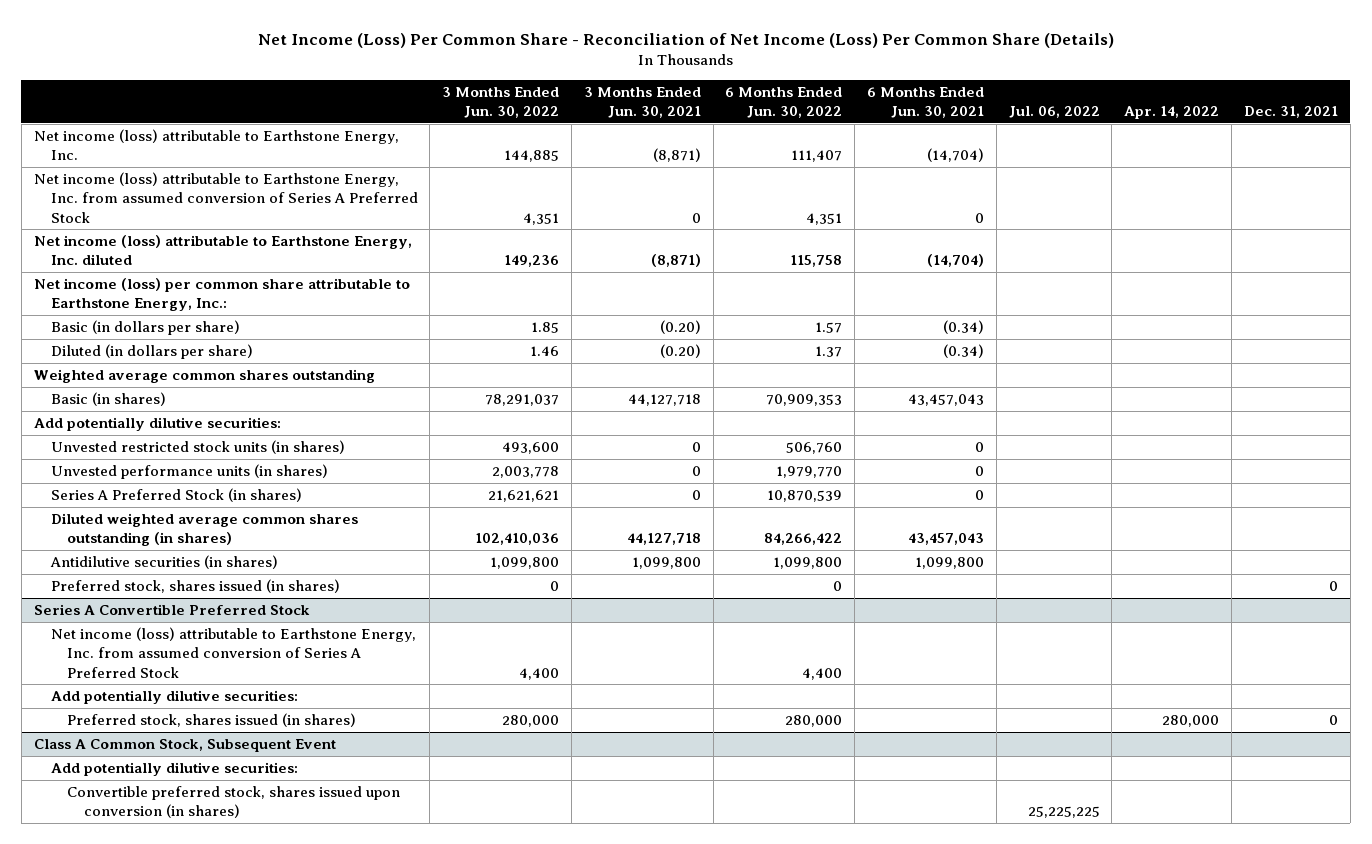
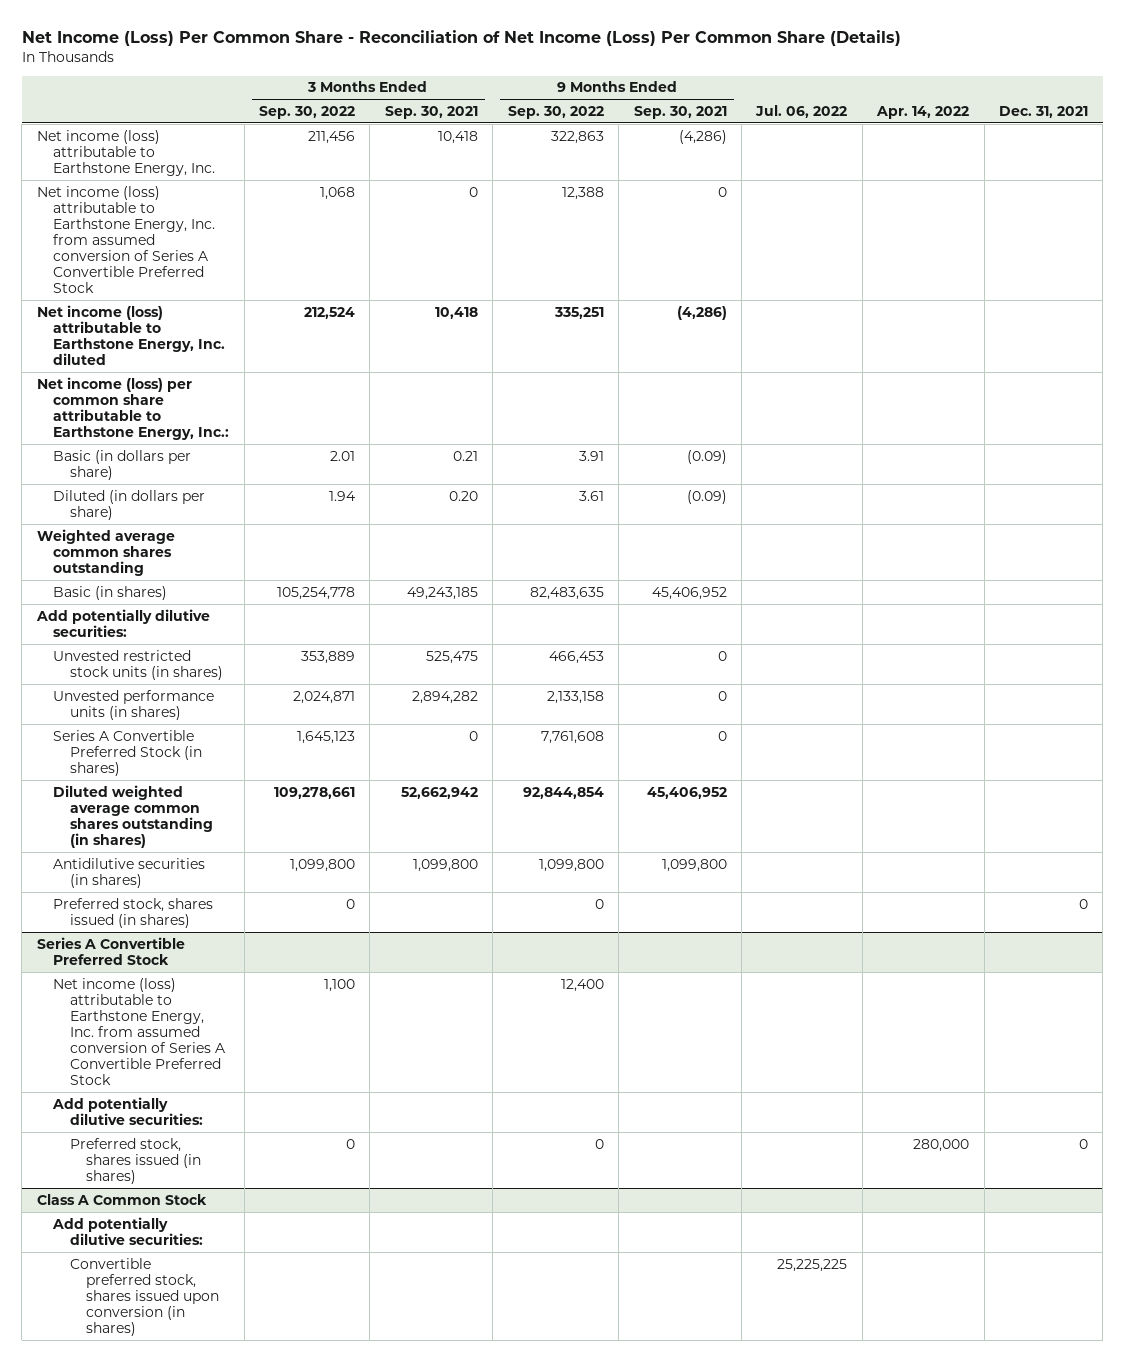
- | 3 Months Ended Jun. 30, 2022 | 3 Months Ended Jun. 30, 2021 | 6 Months Ended Jun. 30, 2022 | 6 Months Ended Jun. 30, 2021 | Jul. 06, 2022 | Apr. 14, 2022 | Dec. 31, 2021
+ | 3 Months Ended Sep. 30, 2022 | 3 Months Ended Sep. 30, 2021 | 9 Months Ended Sep. 30, 2022 | 9 Months Ended Sep. 30, 2021 | Jul. 06, 2022 | Apr. 14, 2022 | Dec. 31, 2021
- Net income (loss) attributable to Earthstone Energy, Inc. from assumed conversion of Series A Preferred Stock | 4,351 | 0 | 4,351 | 0 | | |
+ Net income (loss) attributable to Earthstone Energy, Inc. from assumed conversion of Series A Convertible Preferred Stock | 1,068 | 0 | 12,388 | 0 | | |
- Series A Preferred Stock (in shares) | 21,621,621 | 0 | 10,870,539 | 0 | | |
+ Series A Convertible Preferred Stock (in shares) | 1,645,123 | 0 | 7,761,608 | 0 | | |
@ Series A Convertible Preferred Stock
- Net income (loss) attributable to Earthstone Energy, Inc. from assumed conversion of Series A Preferred Stock | 4,400 | | 4,400 | | | |
+ Net income (loss) attributable to Earthstone Energy, Inc. from assumed conversion of Series A Convertible Preferred Stock | 1,100 | | 12,400 | | | |
- Class A Common Stock, Subsequent Event
+ Class A Common Stock

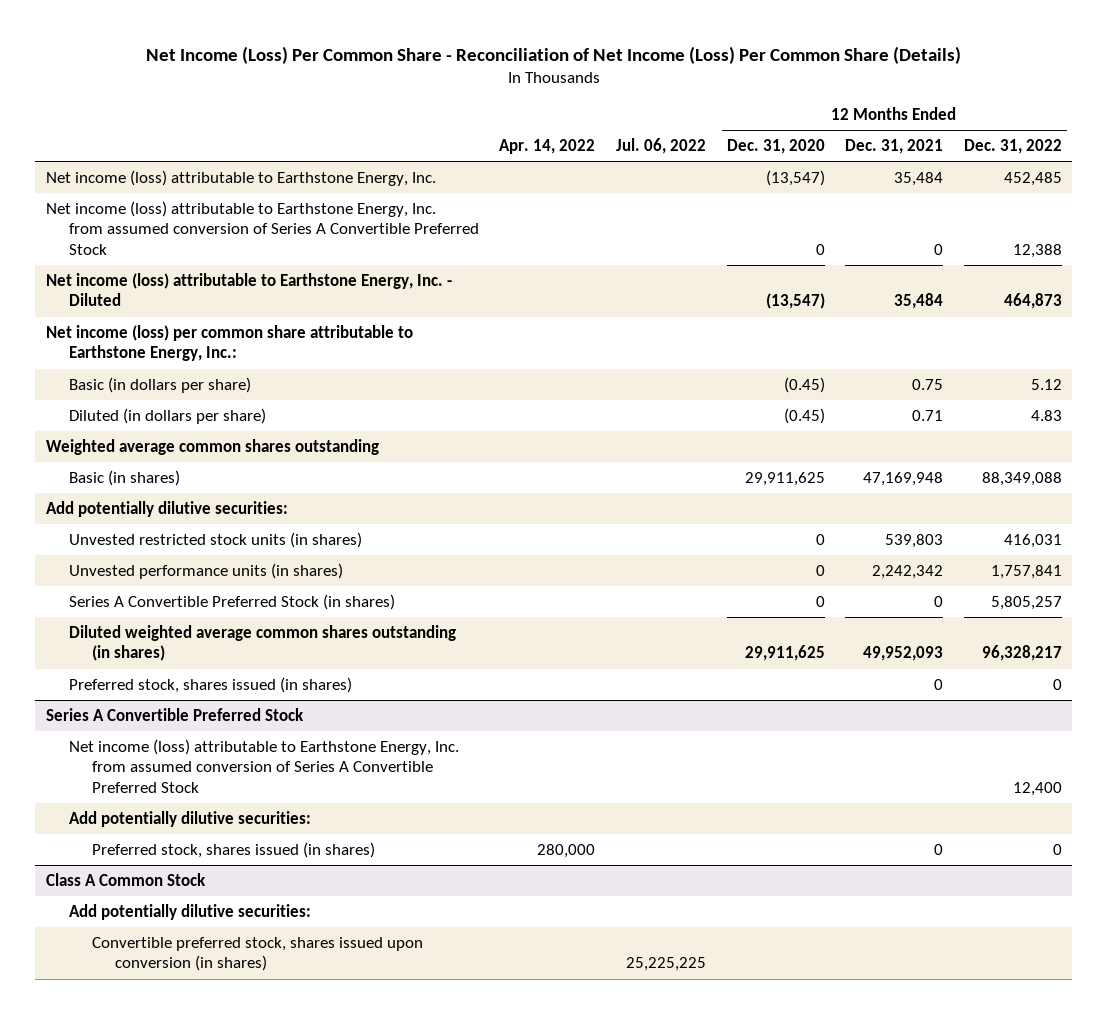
- | 3 Months Ended Sep. 30, 2022 | 3 Months Ended Sep. 30, 2021 | 9 Months Ended Sep. 30, 2022 | 9 Months Ended Sep. 30, 2021 | Jul. 06, 2022 | Apr. 14, 2022 | Dec. 31, 2021
+ | Apr. 14, 2022 | Jul. 06, 2022 | 12 Months Ended Dec. 31, 2020 | 12 Months Ended Dec. 31, 2021 | 12 Months Ended Dec. 31, 2022
- Net income (loss) attributable to Earthstone Energy, Inc. diluted | 212,524 | 10,418 | 335,251 | (4,286) | | |
+ Net income (loss) attributable to Earthstone Energy, Inc. - Diluted | | | (13,547) | 35,484 | 464,873
- Antidilutive securities (in shares) | 1,099,800 | 1,099,800 | 1,099,800 | 1,099,800 | | |

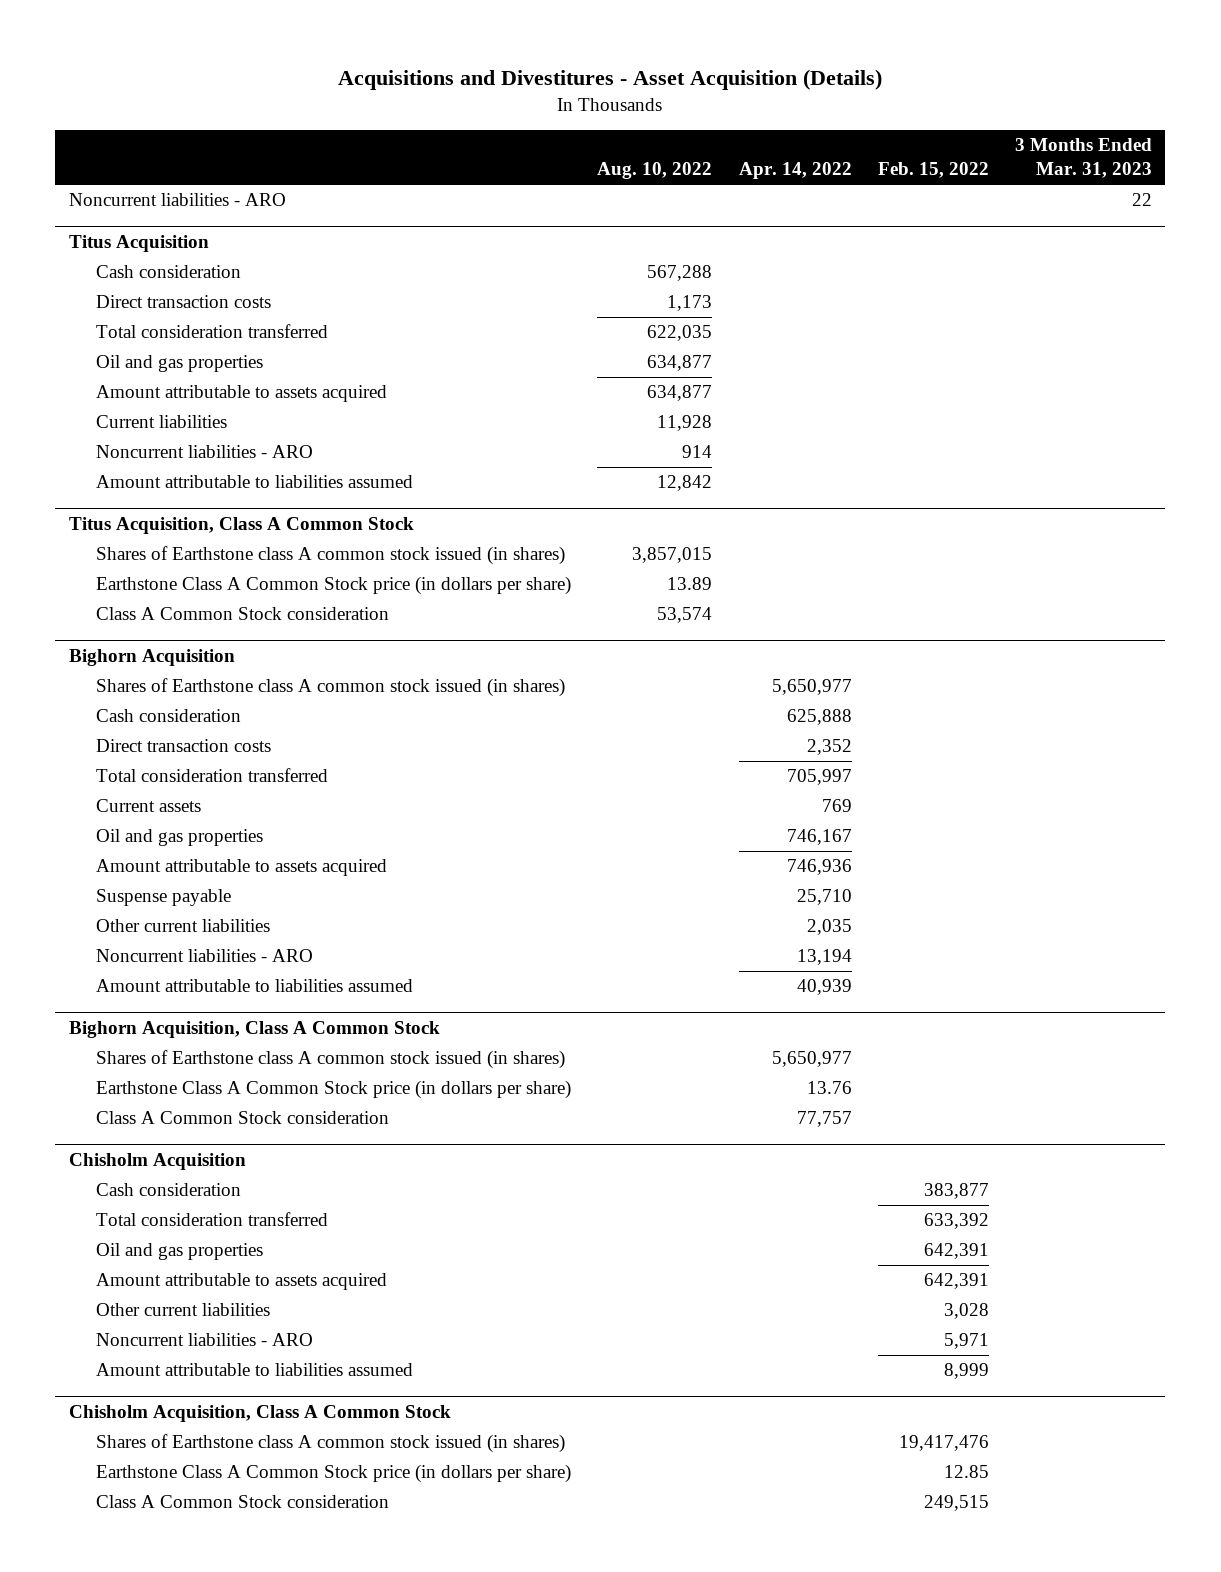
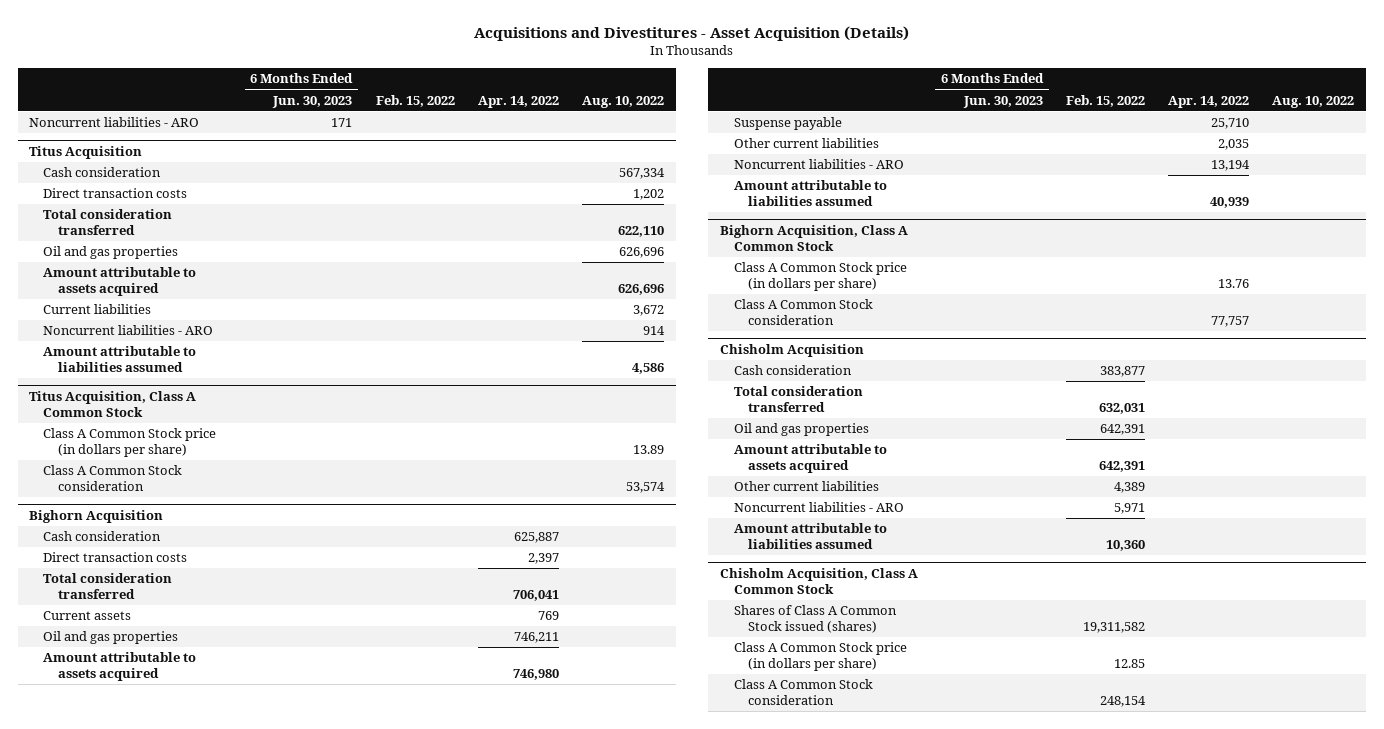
- | Aug. 10, 2022 | Apr. 14, 2022 | Feb. 15, 2022 | 3 Months Ended Mar. 31, 2023
+ | 6 Months Ended Jun. 30, 2023 | Feb. 15, 2022 | Apr. 14, 2022 | Aug. 10, 2022
@ Titus Acquisition
- Cash consideration | 567,288 | | |
- Direct transaction costs | 1,173 | | |
- Total consideration transferred | 622,035 | | |
- Oil and gas properties | 634,877 | | |
- Amount attributable to assets acquired | 634,877 | | |
- Current liabilities | 11,928 | | |
+ Cash consideration | | | | 567,334
+ Direct transaction costs | | | | 1,202
+ Total consideration transferred | | | | 622,110
+ Oil and gas properties | | | | 626,696
+ Amount attributable to assets acquired | | | | 626,696
+ Current liabilities | | | | 3,672
- Amount attributable to liabilities assumed | 12,842 | | |
+ Amount attributable to liabilities assumed | | | | 4,586
@ Titus Acquisition, Class A Common Stock
- Shares of Earthstone class A common stock issued (in shares) | 3,857,015 | | |
- Earthstone Class A Common Stock price (in dollars per share) | 13.89 | | |
+ Class A Common Stock price (in dollars per share) | | | | 13.89
@ Bighorn Acquisition
- Shares of Earthstone class A common stock issued (in shares) | | 5,650,977 | |
- Cash consideration | | 625,888 | |
- Direct transaction costs | | 2,352 | |
- Total consideration transferred | | 705,997 | |
+ Cash consideration | | | 625,887 |
+ Direct transaction costs | | | 2,397 |
+ Total consideration transferred | | | 706,041 |
- Oil and gas properties | | 746,167 | |
- Amount attributable to assets acquired | | 746,936 | |
+ Oil and gas properties | | | 746,211 |
+ Amount attributable to assets acquired | | | 746,980 |
@ Bighorn Acquisition, Class A Common Stock
- Shares of Earthstone class A common stock issued (in shares) | | 5,650,977 | |
- Earthstone Class A Common Stock price (in dollars per share) | | 13.76 | |
+ Class A Common Stock price (in dollars per share) | | | 13.76 |
@ Chisholm Acquisition
- Total consideration transferred | | | 633,392 |
+ Total consideration transferred | | 632,031 | |
- Other current liabilities | | | 3,028 |
+ Other current liabilities | | 4,389 | |
- Amount attributable to liabilities assumed | | | 8,999 |
+ Amount attributable to liabilities assumed | | 10,360 | |
@ Chisholm Acquisition, Class A Common Stock
- Shares of Earthstone class A common stock issued (in shares) | | | 19,417,476 |
- Earthstone Class A Common Stock price (in dollars per share) | | | 12.85 |
- Class A Common Stock consideration | | | 249,515 |
+ Shares of Class A Common Stock issued (shares) | | 19,311,582 | |
+ Class A Common Stock price (in dollars per share) | | 12.85 | |
+ Class A Common Stock consideration | | 248,154 | |

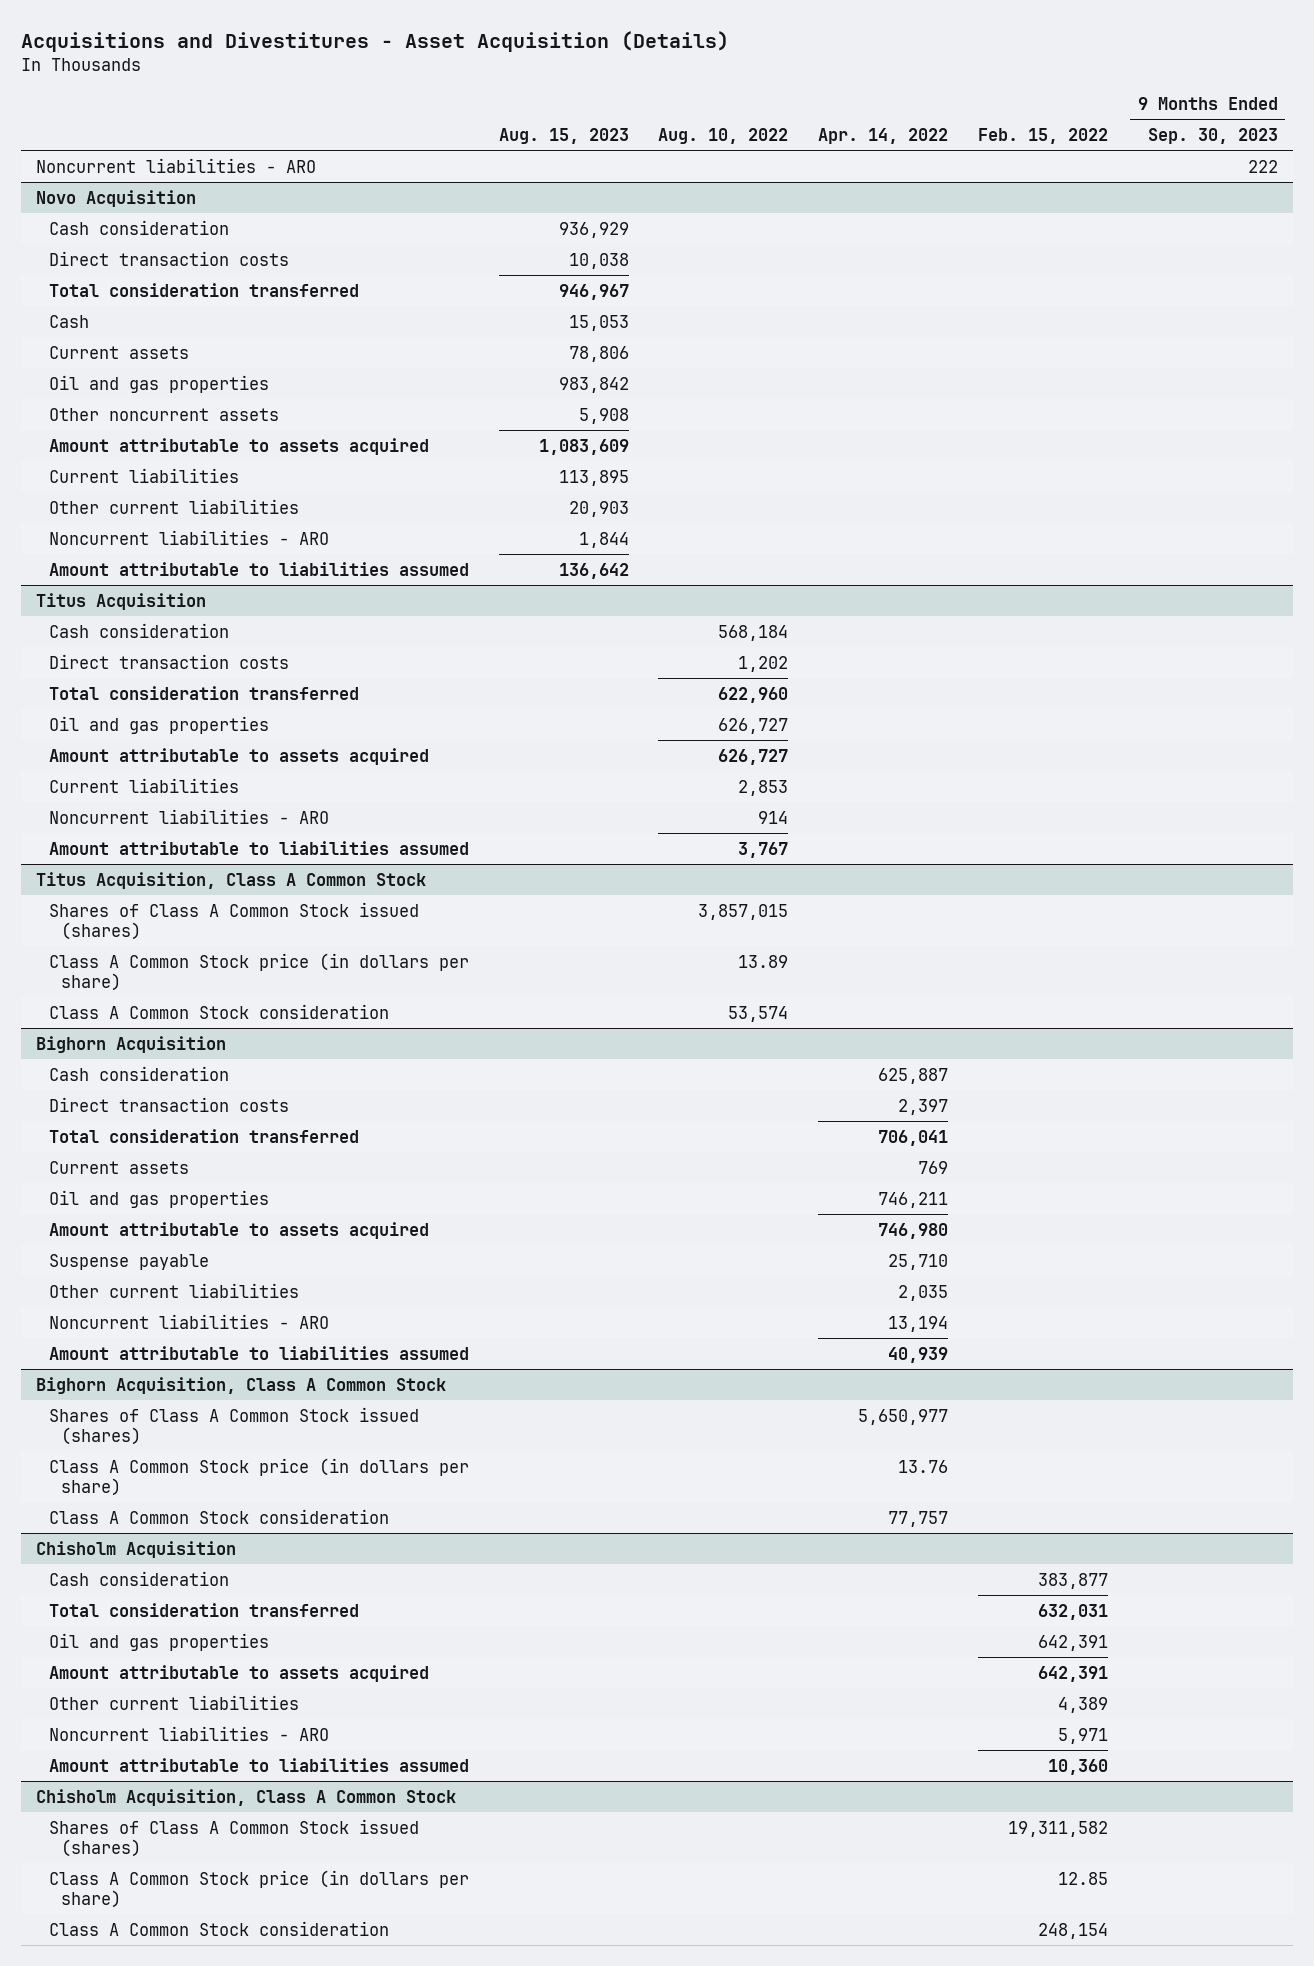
- | 6 Months Ended Jun. 30, 2023 | Feb. 15, 2022 | Apr. 14, 2022 | Aug. 10, 2022
+ | Aug. 15, 2023 | Aug. 10, 2022 | Apr. 14, 2022 | Feb. 15, 2022 | 9 Months Ended Sep. 30, 2023
+ Novo Acquisition
+ Cash consideration | 936,929 | | | |
+ Direct transaction costs | 10,038 | | | |
+ Total consideration transferred | 946,967 | | | |
+ Cash | 15,053 | | | |
+ Current assets | 78,806 | | | |
+ Oil and gas properties | 983,842 | | | |
+ Other noncurrent assets | 5,908 | | | |
+ Amount attributable to assets acquired | 1,083,609 | | | |
+ Current liabilities | 113,895 | | | |
+ Other current liabilities | 20,903 | | | |
+ Noncurrent liabilities - ARO | 1,844 | | | |
+ Amount attributable to liabilities assumed | 136,642 | | | |
@ Titus Acquisition
- Cash consideration | | | | 567,334
+ Cash consideration | | 568,184 | | |
- Total consideration transferred | | | | 622,110
- Oil and gas properties | | | | 626,696
- Amount attributable to assets acquired | | | | 626,696
- Current liabilities | | | | 3,672
+ Total consideration transferred | | 622,960 | | |
+ Oil and gas properties | | 626,727 | | |
+ Amount attributable to assets acquired | | 626,727 | | |
+ Current liabilities | | 2,853 | | |
- Amount attributable to liabilities assumed | | | | 4,586
+ Amount attributable to liabilities assumed | | 3,767 | | |
@ Titus Acquisition, Class A Common Stock
+ Shares of Class A Common Stock issued (shares) | | 3,857,015 | | |
@ Bighorn Acquisition, Class A Common Stock
+ Shares of Class A Common Stock issued (shares) | | | 5,650,977 | |

